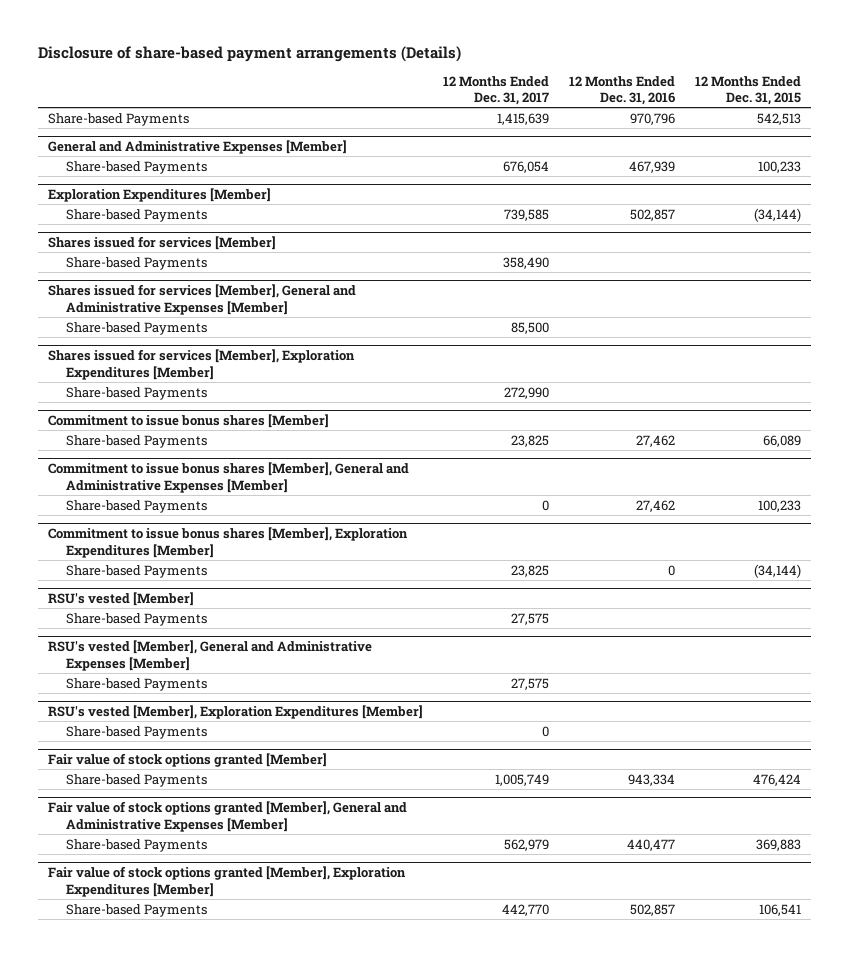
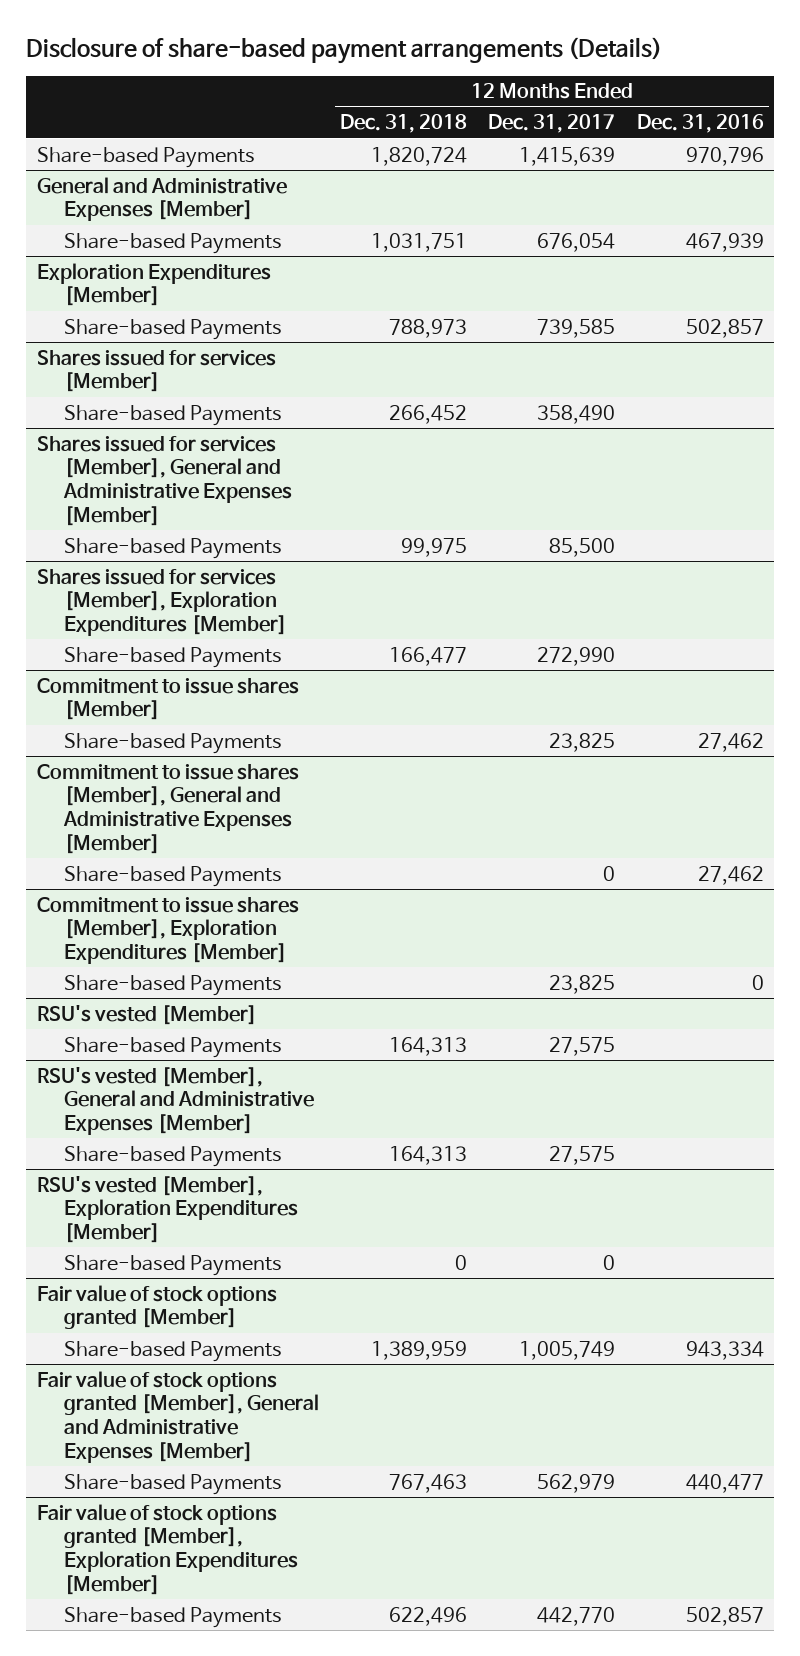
- | 12 Months Ended Dec. 31, 2017 | 12 Months Ended Dec. 31, 2016 | 12 Months Ended Dec. 31, 2015
+ | 12 Months Ended Dec. 31, 2018 | 12 Months Ended Dec. 31, 2017 | 12 Months Ended Dec. 31, 2016
- Commitment to issue bonus shares [Member]
+ Commitment to issue shares [Member]
- Commitment to issue bonus shares [Member], General and Administrative Expenses [Member]
+ Commitment to issue shares [Member], General and Administrative Expenses [Member]
- Commitment to issue bonus shares [Member], Exploration Expenditures [Member]
+ Commitment to issue shares [Member], Exploration Expenditures [Member]

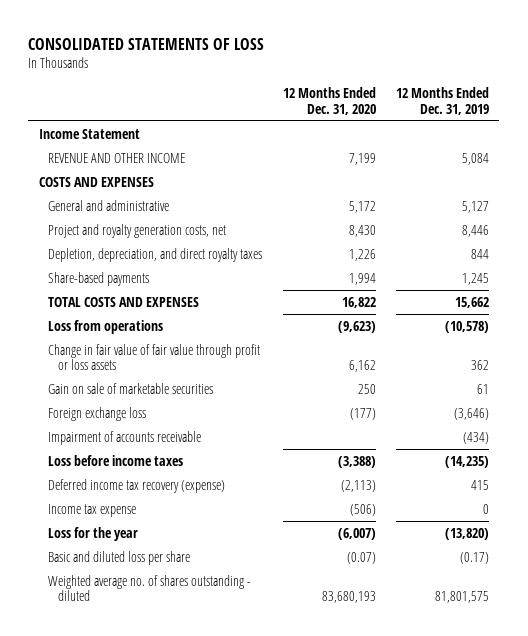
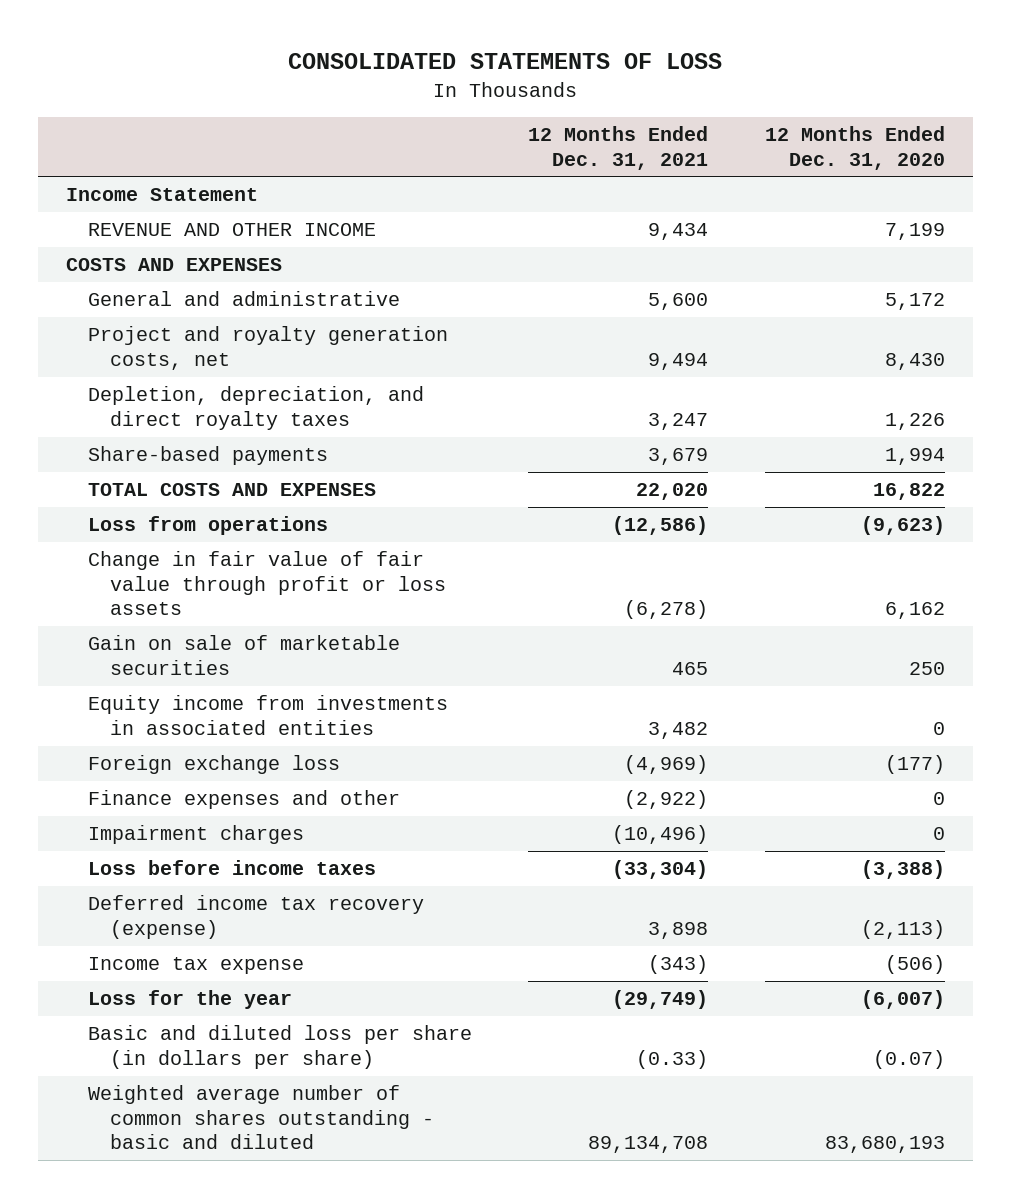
- | 12 Months Ended Dec. 31, 2020 | 12 Months Ended Dec. 31, 2019
+ | 12 Months Ended Dec. 31, 2021 | 12 Months Ended Dec. 31, 2020
+ Equity income from investments in associated entities | 3,482 | 0
- Impairment of accounts receivable | | (434)
+ Finance expenses and other | (2,922) | 0
+ Impairment charges | (10,496) | 0
- Basic and diluted loss per share | (0.07) | (0.17)
- Weighted average no. of shares outstanding - diluted | 83,680,193 | 81,801,575
+ Basic and diluted loss per share (in dollars per share) | (0.33) | (0.07)
+ Weighted average number of common shares outstanding - basic and diluted | 89,134,708 | 83,680,193

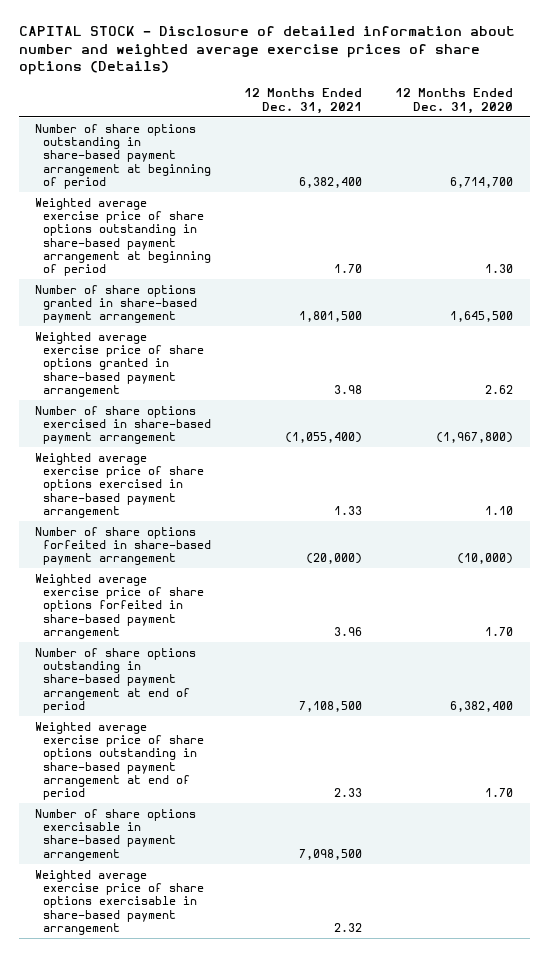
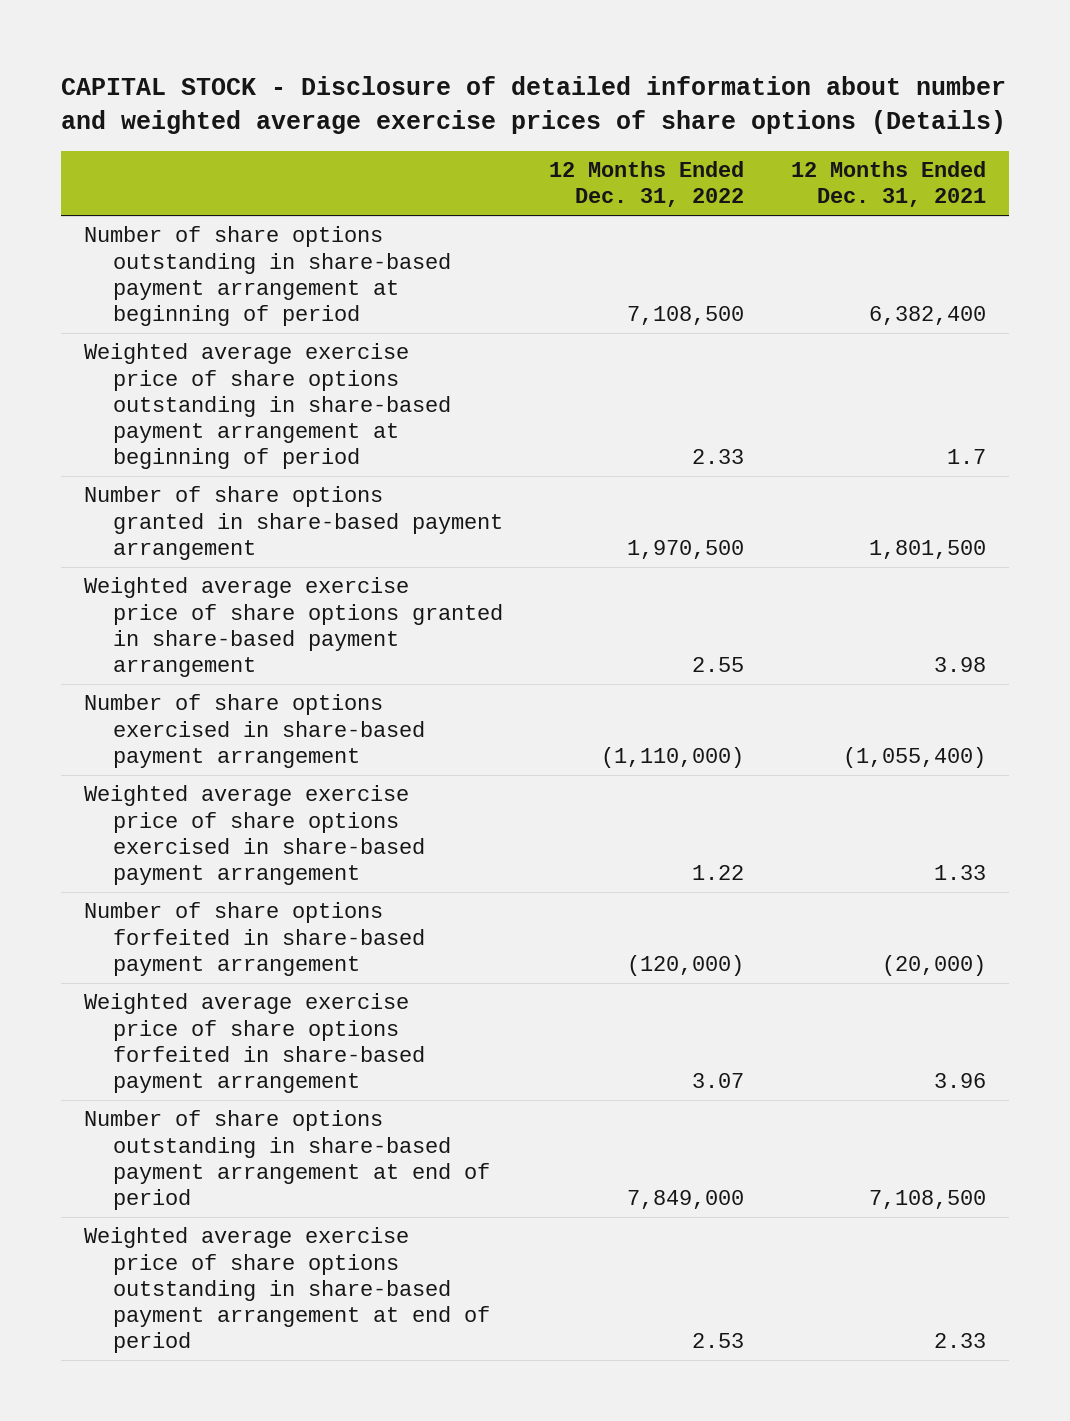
- | 12 Months Ended Dec. 31, 2021 | 12 Months Ended Dec. 31, 2020
+ | 12 Months Ended Dec. 31, 2022 | 12 Months Ended Dec. 31, 2021
- Weighted average exercise price of share options outstanding in share-based payment arrangement at beginning of period | 1.70 | 1.30
+ Weighted average exercise price of share options outstanding in share-based payment arrangement at beginning of period | 2.33 | 1.7
- Number of share options exercisable in share-based payment arrangement | 7,098,500 |
- Weighted average exercise price of share options exercisable in share-based payment arrangement | 2.32 |

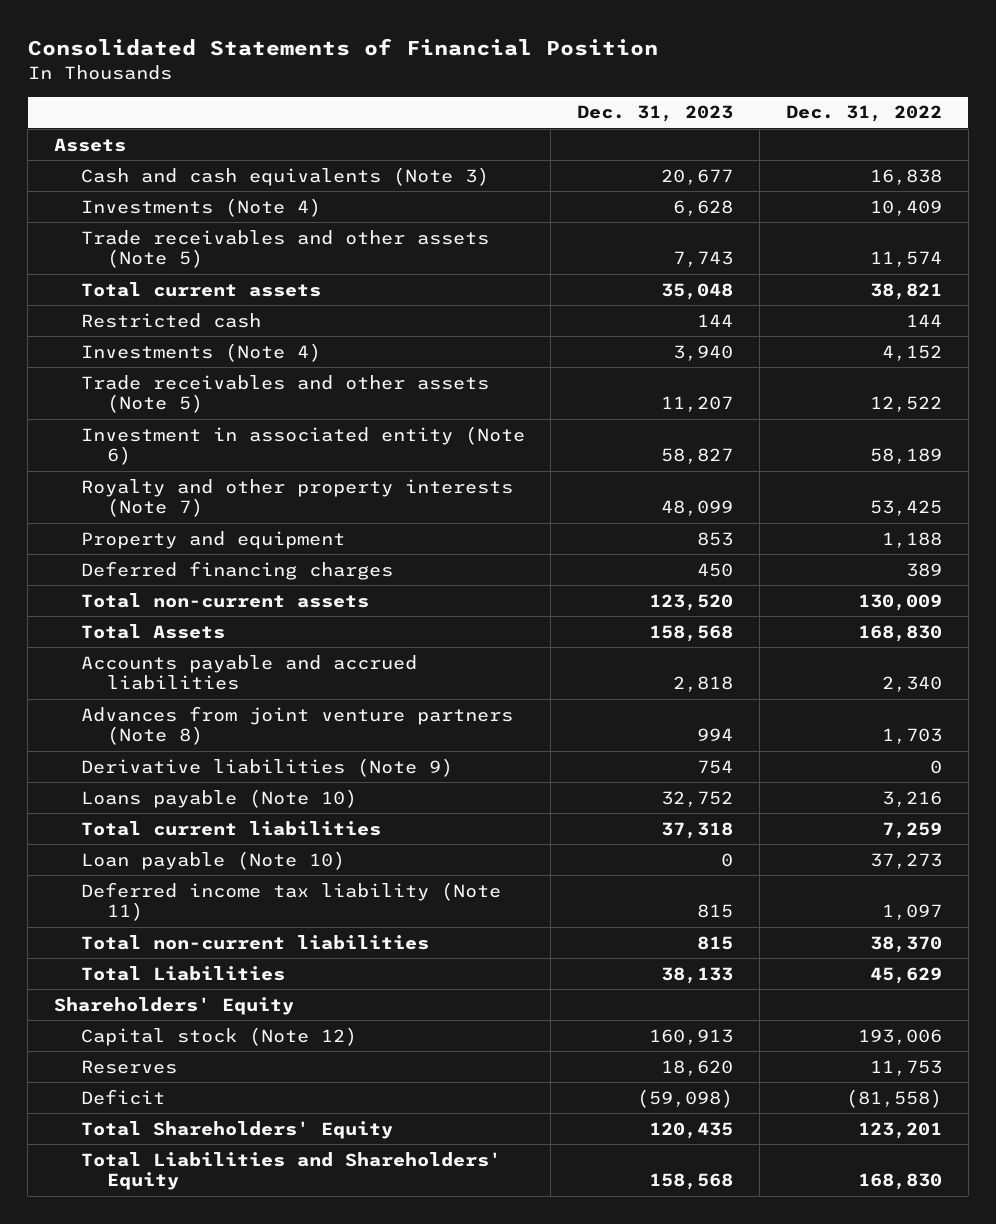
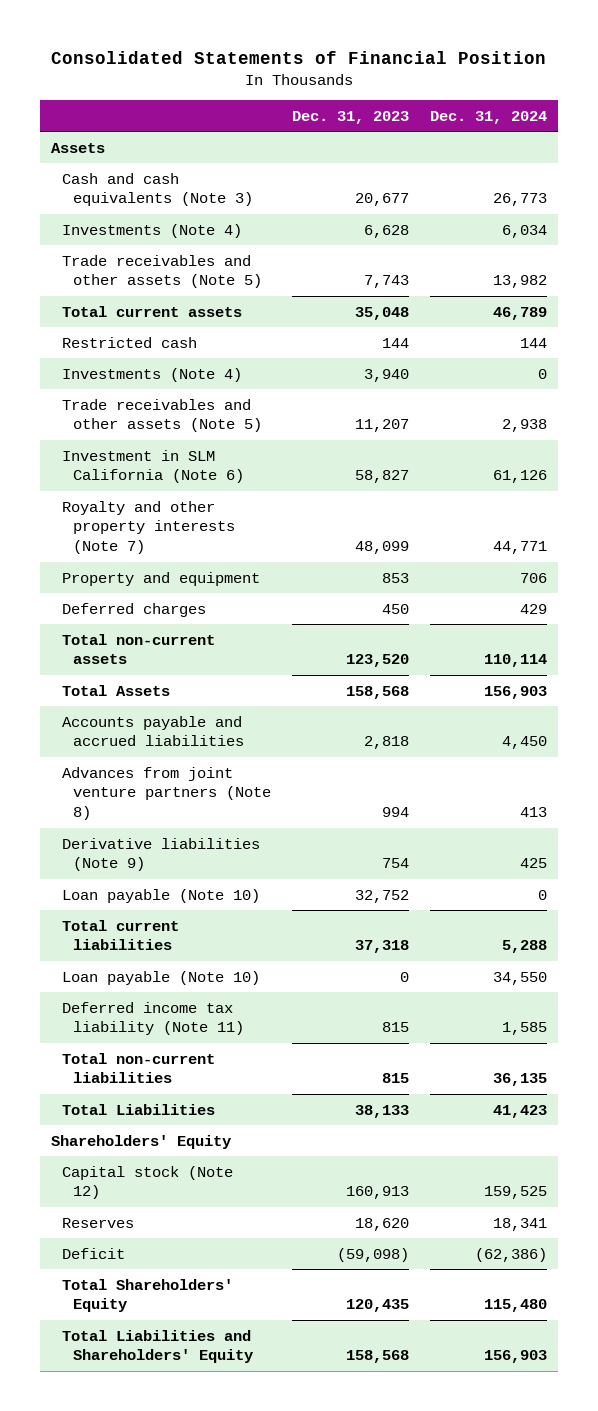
- | Dec. 31, 2023 | Dec. 31, 2022
+ | Dec. 31, 2023 | Dec. 31, 2024
- Investment in associated entity (Note 6) | 58,827 | 58,189
+ Investment in SLM California (Note 6) | 58,827 | 61,126
- Deferred financing charges | 450 | 389
+ Deferred charges | 450 | 429
- Loans payable (Note 10) | 32,752 | 3,216
+ Loan payable (Note 10) | 32,752 | 0

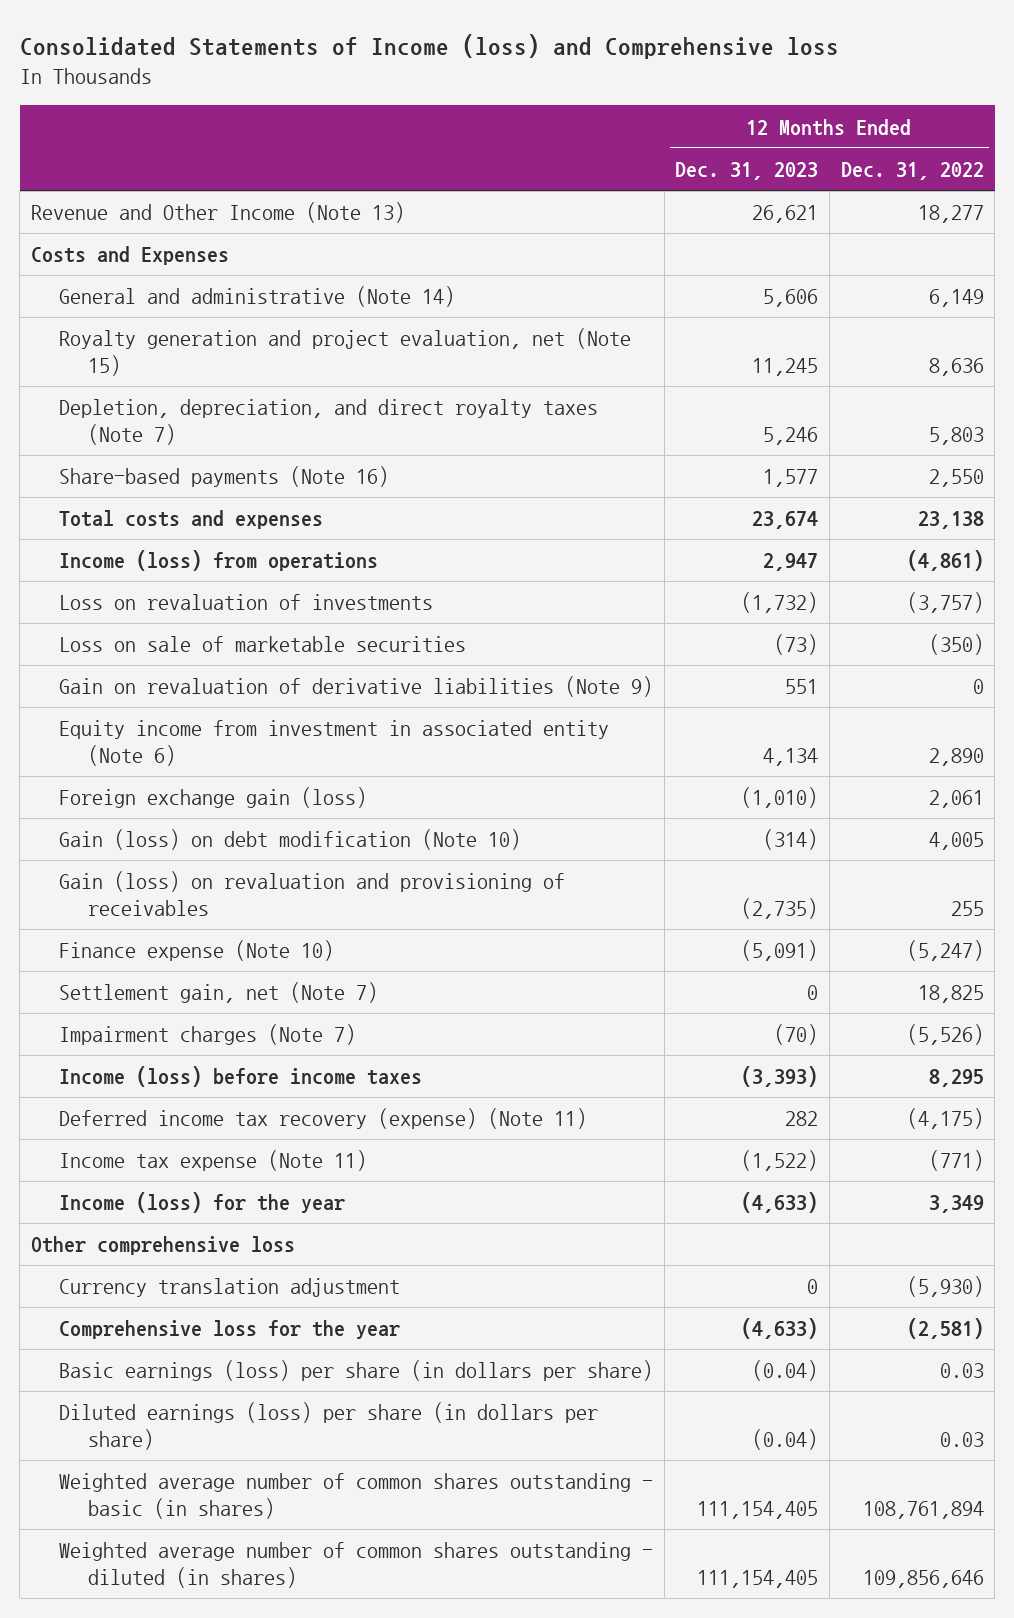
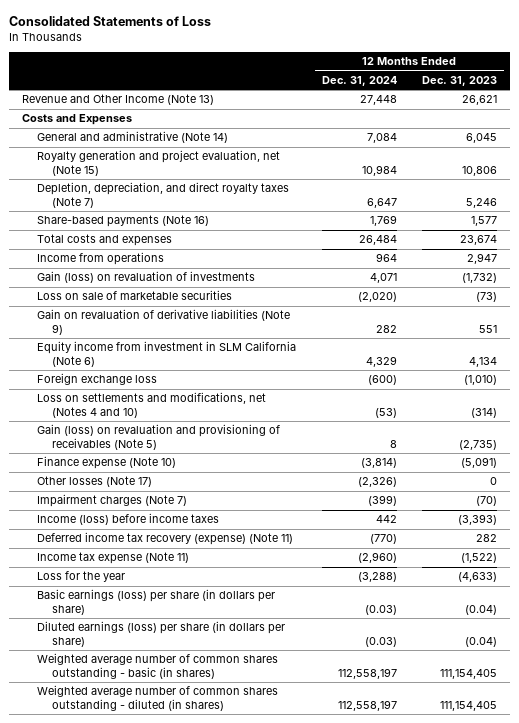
- Consolidated Statements of Income (loss) and Comprehensive loss
+ Consolidated Statements of Loss
- | 12 Months Ended Dec. 31, 2023 | 12 Months Ended Dec. 31, 2022
+ | 12 Months Ended Dec. 31, 2024 | 12 Months Ended Dec. 31, 2023
- General and administrative (Note 14) | 5,606 | 6,149
- Royalty generation and project evaluation, net (Note 15) | 11,245 | 8,636
+ General and administrative (Note 14) | 7,084 | 6,045
+ Royalty generation and project evaluation, net (Note 15) | 10,984 | 10,806
- Income (loss) from operations | 2,947 | (4,861)
- Loss on revaluation of investments | (1,732) | (3,757)
+ Income from operations | 964 | 2,947
+ Gain (loss) on revaluation of investments | 4,071 | (1,732)
- Equity income from investment in associated entity (Note 6) | 4,134 | 2,890
- Foreign exchange gain (loss) | (1,010) | 2,061
- Gain (loss) on debt modification (Note 10) | (314) | 4,005
- Gain (loss) on revaluation and provisioning of receivables | (2,735) | 255
+ Equity income from investment in SLM California (Note 6) | 4,329 | 4,134
+ Foreign exchange loss | (600) | (1,010)
+ Loss on settlements and modifications, net (Notes 4 and 10) | (53) | (314)
+ Gain (loss) on revaluation and provisioning of receivables (Note 5) | 8 | (2,735)
- Settlement gain, net (Note 7) | 0 | 18,825
+ Other losses (Note 17) | (2,326) | 0
- Income (loss) for the year | (4,633) | 3,349
- Other comprehensive loss
- Currency translation adjustment | 0 | (5,930)
- Comprehensive loss for the year | (4,633) | (2,581)
+ Loss for the year | (3,288) | (4,633)

